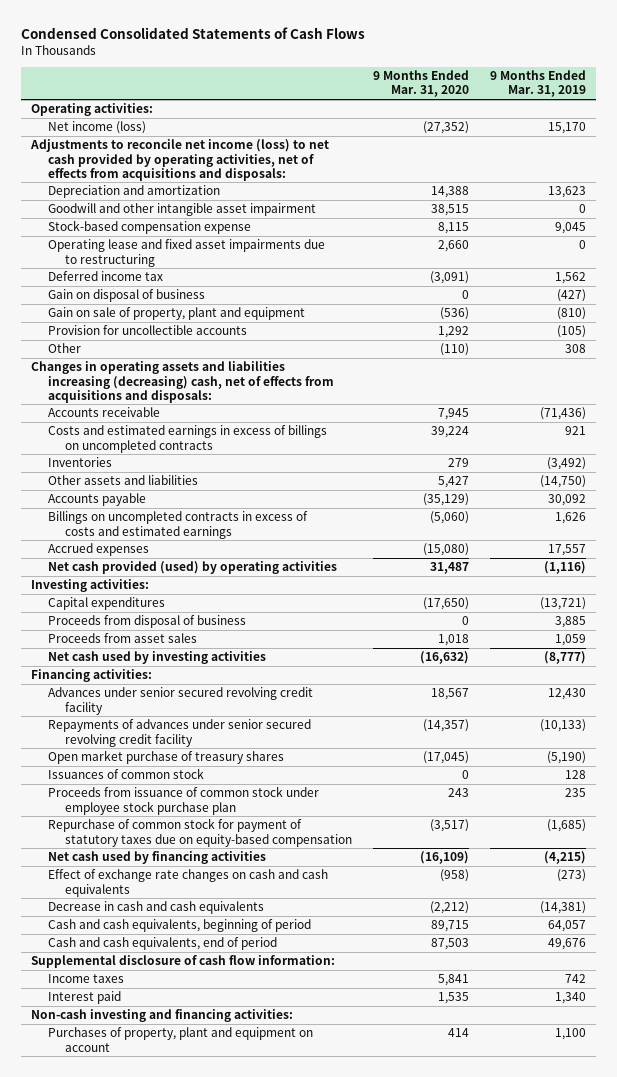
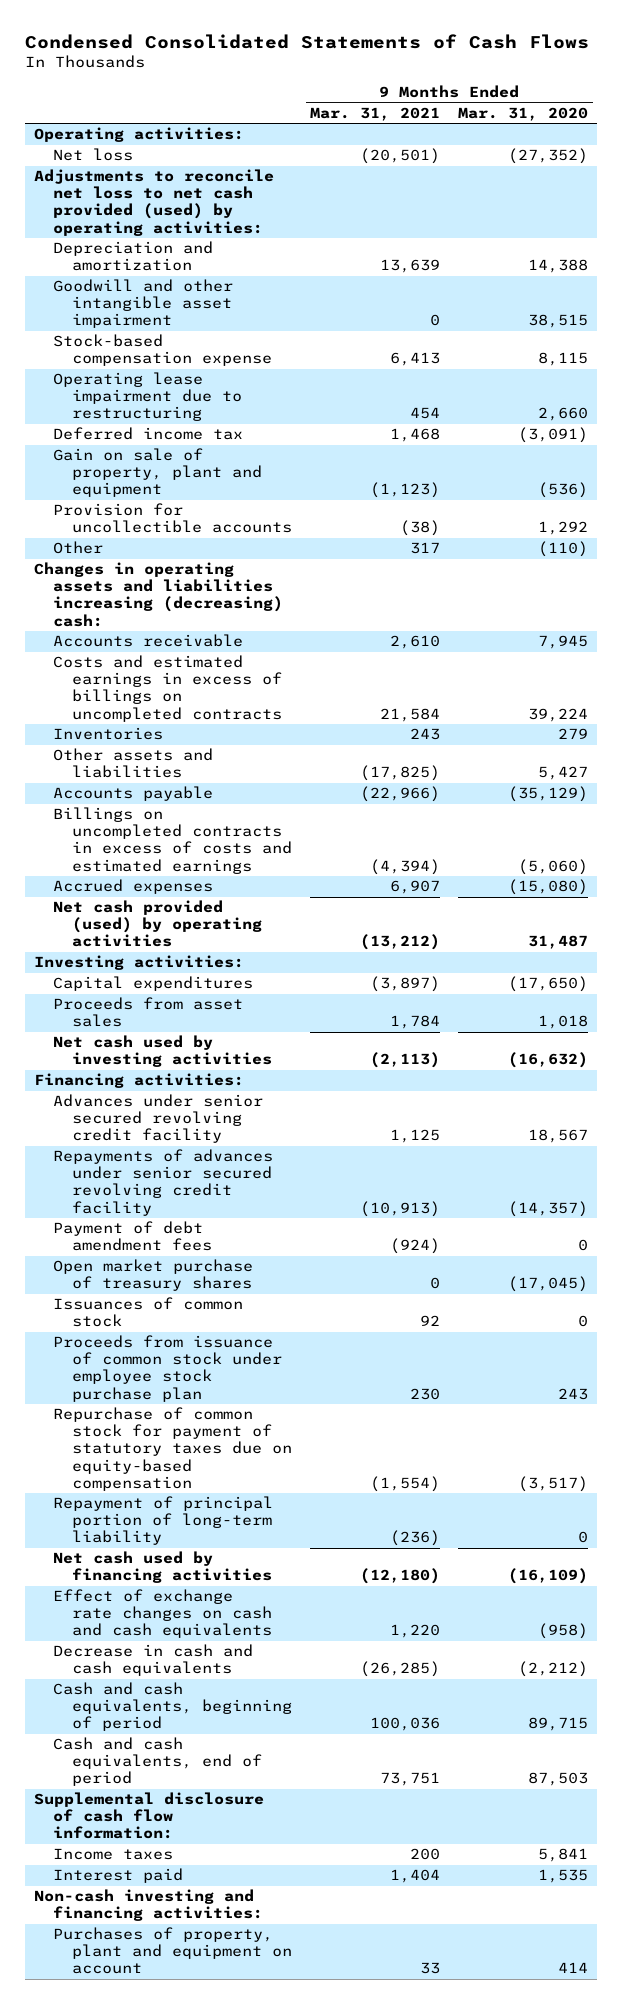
- | 9 Months Ended Mar. 31, 2020 | 9 Months Ended Mar. 31, 2019
+ | 9 Months Ended Mar. 31, 2021 | 9 Months Ended Mar. 31, 2020
- Net income (loss) | (27,352) | 15,170
- Adjustments to reconcile net income (loss) to net cash provided by operating activities, net of effects from acquisitions and disposals:
+ Net loss | (20,501) | (27,352)
+ Adjustments to reconcile net loss to net cash provided (used) by operating activities:
- Operating lease and fixed asset impairments due to restructuring | 2,660 | 0
+ Operating lease impairment due to restructuring | 454 | 2,660
- Gain on disposal of business | 0 | (427)
- Changes in operating assets and liabilities increasing (decreasing) cash, net of effects from acquisitions and disposals:
+ Changes in operating assets and liabilities increasing (decreasing) cash:
- Proceeds from disposal of business | 0 | 3,885
+ Payment of debt amendment fees | (924) | 0
+ Repayment of principal portion of long-term liability | (236) | 0

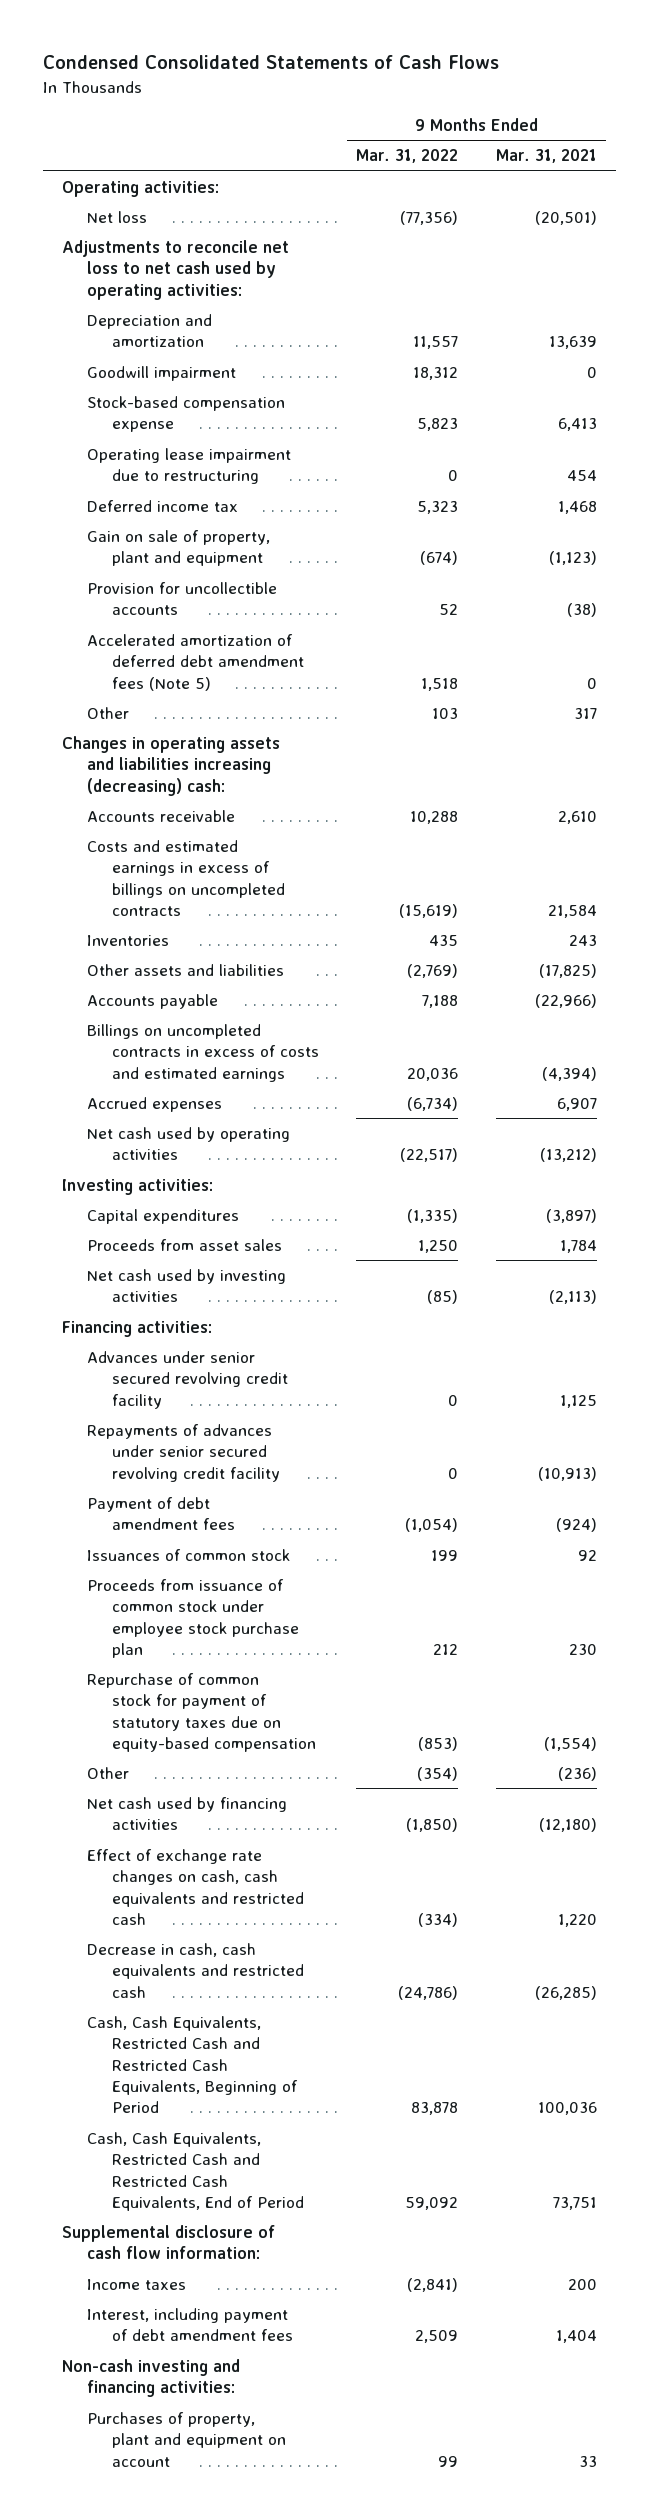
- | 9 Months Ended Mar. 31, 2021 | 9 Months Ended Mar. 31, 2020
+ | 9 Months Ended Mar. 31, 2022 | 9 Months Ended Mar. 31, 2021
- Adjustments to reconcile net loss to net cash provided (used) by operating activities:
+ Adjustments to reconcile net loss to net cash used by operating activities:
- Goodwill and other intangible asset impairment | 0 | 38,515
+ Goodwill impairment | 18,312 | 0
+ Accelerated amortization of deferred debt amendment fees (Note 5) | 1,518 | 0
- Net cash provided (used) by operating activities | (13,212) | 31,487
+ Net cash used by operating activities | (22,517) | (13,212)
- Open market purchase of treasury shares | 0 | (17,045)
- Repayment of principal portion of long-term liability | (236) | 0
+ Other | (354) | (236)
- Effect of exchange rate changes on cash and cash equivalents | 1,220 | (958)
- Decrease in cash and cash equivalents | (26,285) | (2,212)
- Cash and cash equivalents, beginning of period | 100,036 | 89,715
- Cash and cash equivalents, end of period | 73,751 | 87,503
+ Effect of exchange rate changes on cash, cash equivalents and restricted cash | (334) | 1,220
+ Decrease in cash, cash equivalents and restricted cash | (24,786) | (26,285)
+ Cash, Cash Equivalents, Restricted Cash and Restricted Cash Equivalents, Beginning of Period | 83,878 | 100,036
+ Cash, Cash Equivalents, Restricted Cash and Restricted Cash Equivalents, End of Period | 59,092 | 73,751
- Interest paid | 1,404 | 1,535
+ Interest, including payment of debt amendment fees | 2,509 | 1,404

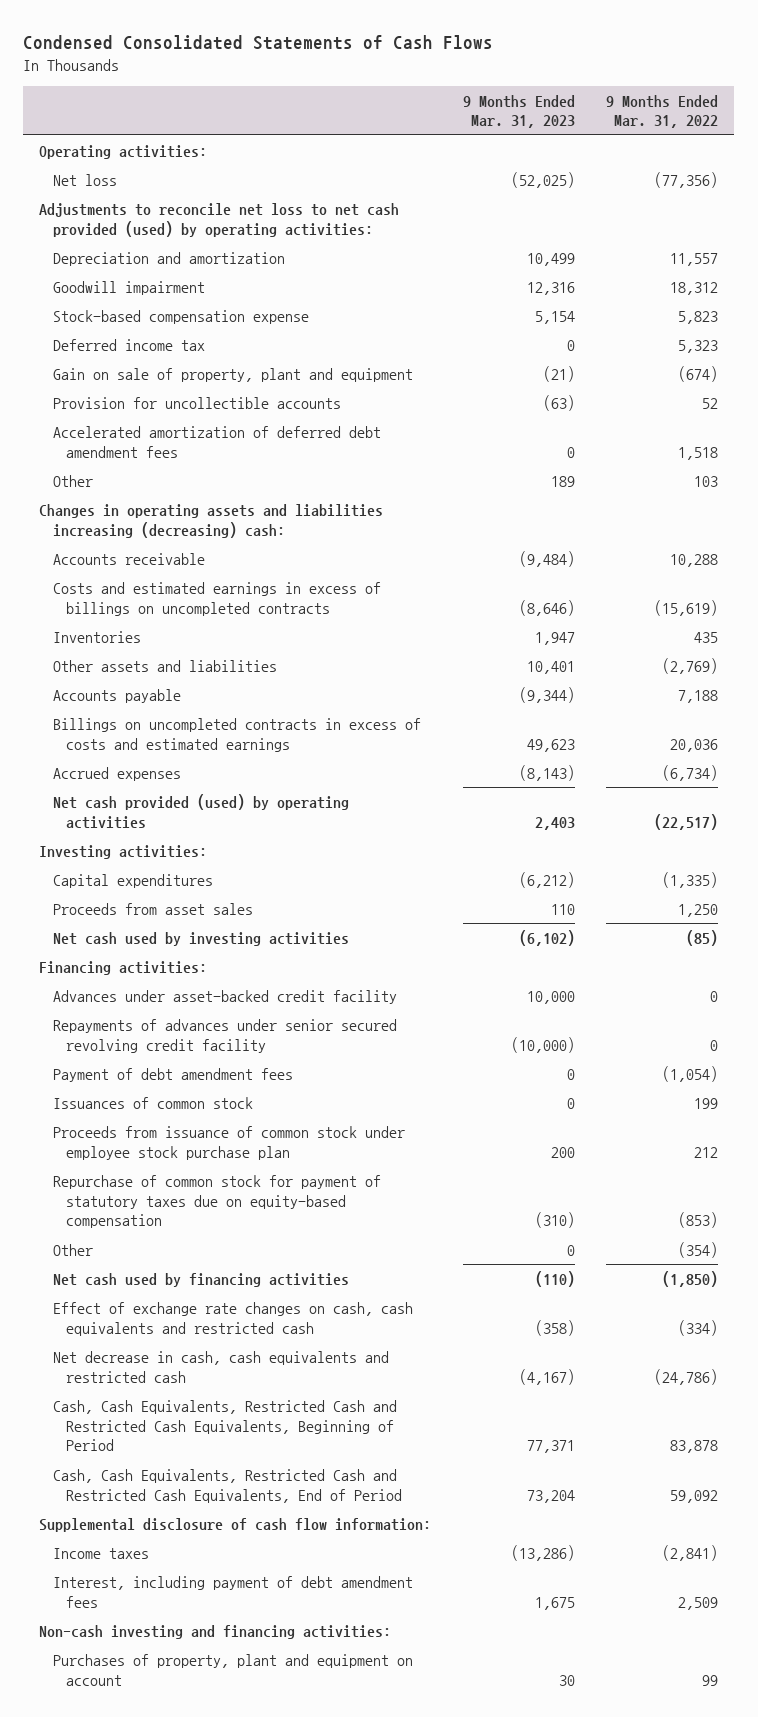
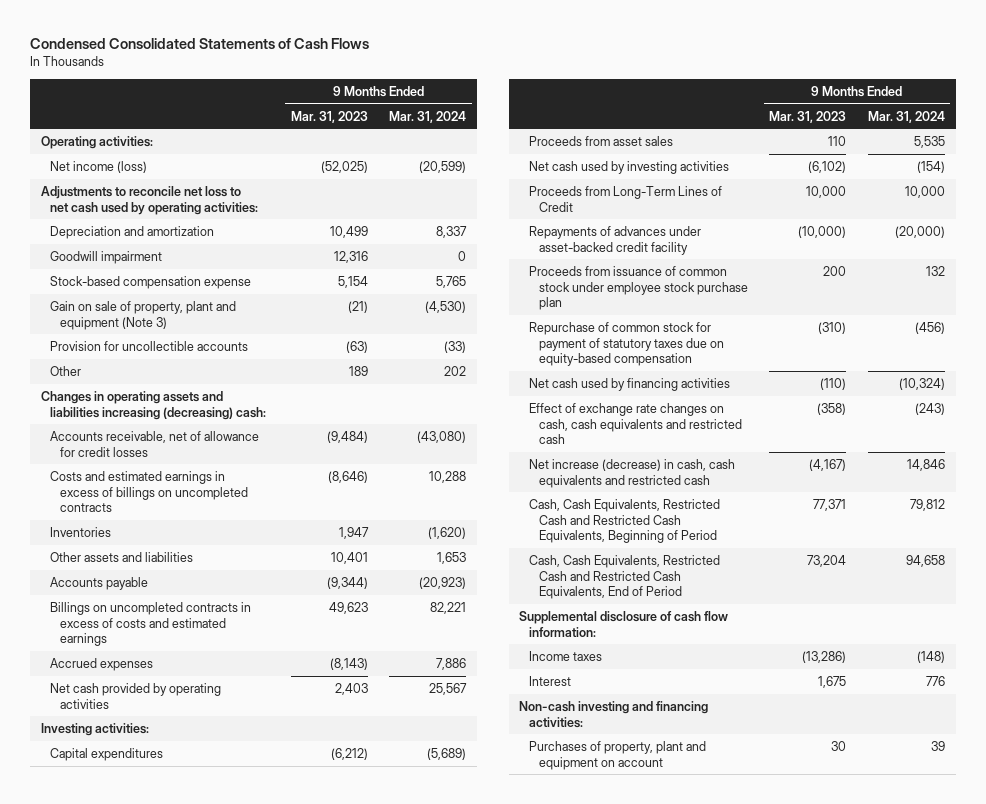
- | 9 Months Ended Mar. 31, 2023 | 9 Months Ended Mar. 31, 2022
+ | 9 Months Ended Mar. 31, 2023 | 9 Months Ended Mar. 31, 2024
- Net loss | (52,025) | (77,356)
- Adjustments to reconcile net loss to net cash provided (used) by operating activities:
+ Net income (loss) | (52,025) | (20,599)
+ Adjustments to reconcile net loss to net cash used by operating activities:
- Deferred income tax | 0 | 5,323
- Gain on sale of property, plant and equipment | (21) | (674)
+ Gain on sale of property, plant and equipment (Note 3) | (21) | (4,530)
- Accelerated amortization of deferred debt amendment fees | 0 | 1,518
- Accounts receivable | (9,484) | 10,288
+ Accounts receivable, net of allowance for credit losses | (9,484) | (43,080)
- Net cash provided (used) by operating activities | 2,403 | (22,517)
+ Net cash provided by operating activities | 2,403 | 25,567
- Financing activities:
- Advances under asset-backed credit facility | 10,000 | 0
- Repayments of advances under senior secured revolving credit facility | (10,000) | 0
- Payment of debt amendment fees | 0 | (1,054)
- Issuances of common stock | 0 | 199
+ Proceeds from Long-Term Lines of Credit | 10,000 | 10,000
+ Repayments of advances under asset-backed credit facility | (10,000) | (20,000)
- Other | 0 | (354)
- Net decrease in cash, cash equivalents and restricted cash | (4,167) | (24,786)
+ Net increase (decrease) in cash, cash equivalents and restricted cash | (4,167) | 14,846
- Interest, including payment of debt amendment fees | 1,675 | 2,509
+ Interest | 1,675 | 776

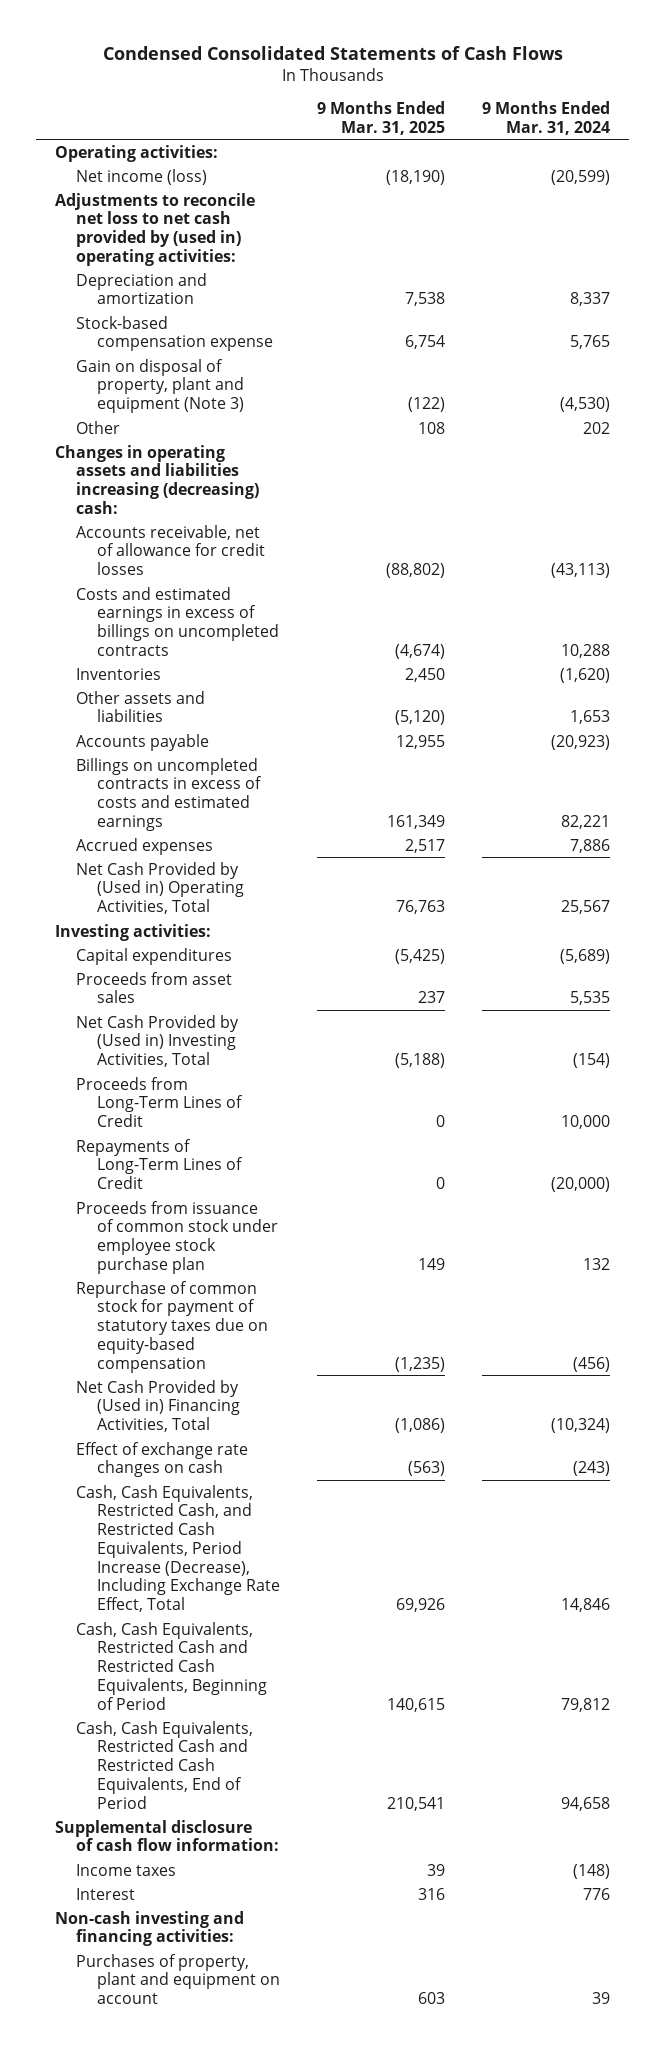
- | 9 Months Ended Mar. 31, 2023 | 9 Months Ended Mar. 31, 2024
+ | 9 Months Ended Mar. 31, 2025 | 9 Months Ended Mar. 31, 2024
- Adjustments to reconcile net loss to net cash used by operating activities:
+ Adjustments to reconcile net loss to net cash provided by (used in) operating activities:
- Goodwill impairment | 12,316 | 0
- Gain on sale of property, plant and equipment (Note 3) | (21) | (4,530)
- Provision for uncollectible accounts | (63) | (33)
+ Gain on disposal of property, plant and equipment (Note 3) | (122) | (4,530)
- Accounts receivable, net of allowance for credit losses | (9,484) | (43,080)
+ Accounts receivable, net of allowance for credit losses | (88,802) | (43,113)
- Net cash provided by operating activities | 2,403 | 25,567
+ Net Cash Provided by (Used in) Operating Activities, Total | 76,763 | 25,567
- Net cash used by investing activities | (6,102) | (154)
+ Net Cash Provided by (Used in) Investing Activities, Total | (5,188) | (154)
- Repayments of advances under asset-backed credit facility | (10,000) | (20,000)
+ Repayments of Long-Term Lines of Credit | 0 | (20,000)
- Net cash used by financing activities | (110) | (10,324)
- Effect of exchange rate changes on cash, cash equivalents and restricted cash | (358) | (243)
- Net increase (decrease) in cash, cash equivalents and restricted cash | (4,167) | 14,846
+ Net Cash Provided by (Used in) Financing Activities, Total | (1,086) | (10,324)
+ Effect of exchange rate changes on cash | (563) | (243)
+ Cash, Cash Equivalents, Restricted Cash, and Restricted Cash Equivalents, Period Increase (Decrease), Including Exchange Rate Effect, Total | 69,926 | 14,846

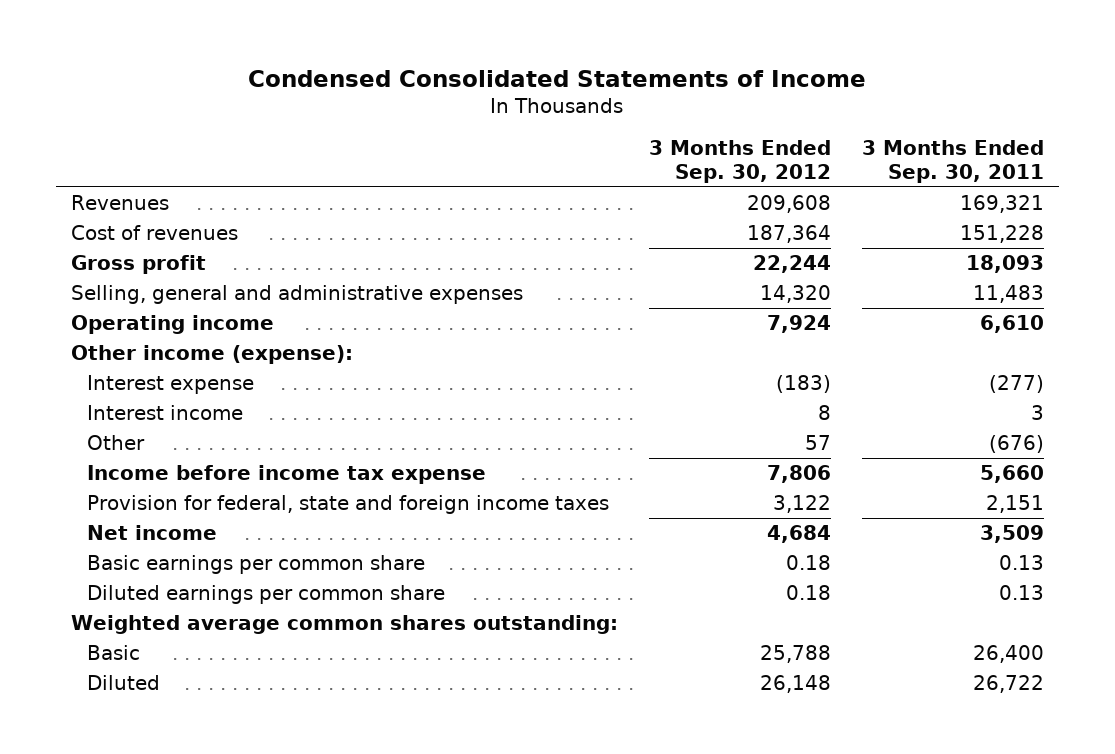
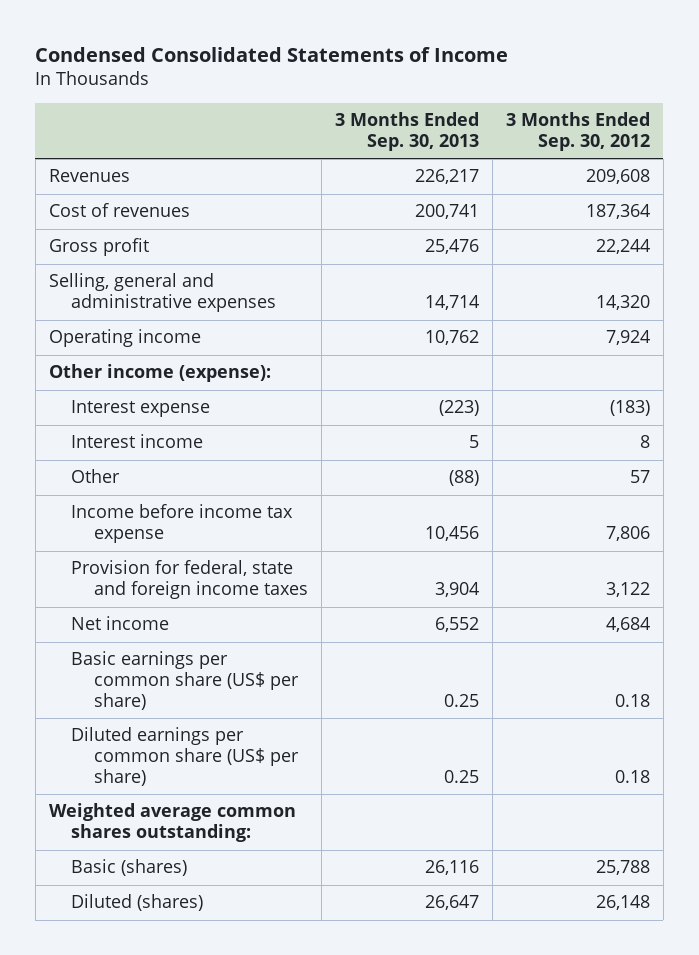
- | 3 Months Ended Sep. 30, 2012 | 3 Months Ended Sep. 30, 2011
+ | 3 Months Ended Sep. 30, 2013 | 3 Months Ended Sep. 30, 2012
- Basic earnings per common share | 0.18 | 0.13
- Diluted earnings per common share | 0.18 | 0.13
+ Basic earnings per common share (US$ per share) | 0.25 | 0.18
+ Diluted earnings per common share (US$ per share) | 0.25 | 0.18
- Basic | 25,788 | 26,400
- Diluted | 26,148 | 26,722
+ Basic (shares) | 26,116 | 25,788
+ Diluted (shares) | 26,647 | 26,148

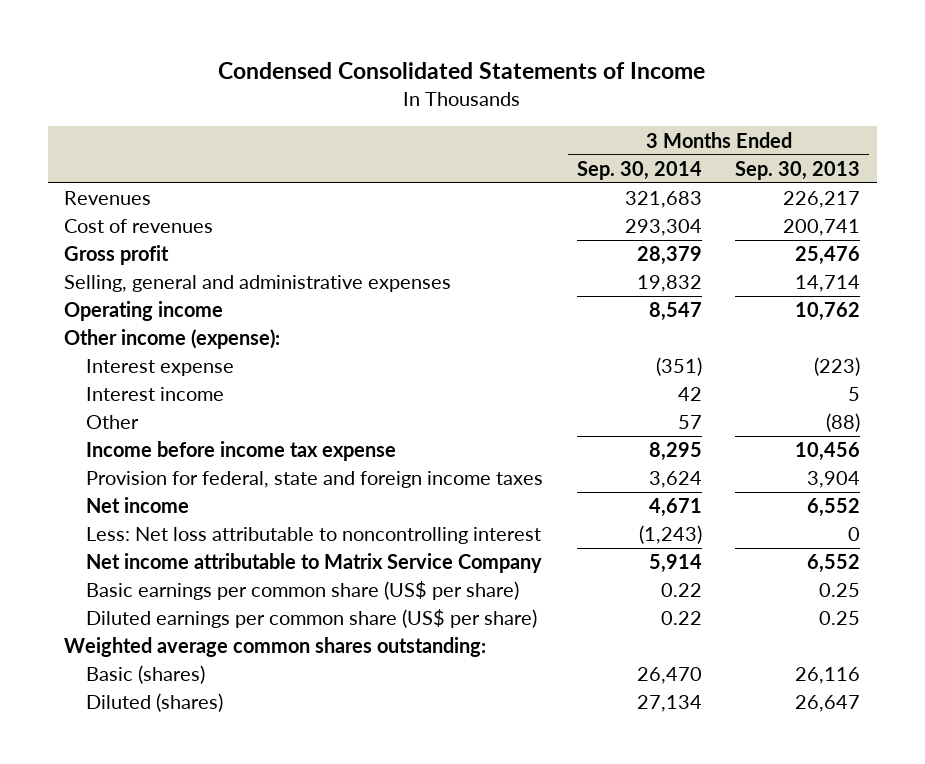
- | 3 Months Ended Sep. 30, 2013 | 3 Months Ended Sep. 30, 2012
+ | 3 Months Ended Sep. 30, 2014 | 3 Months Ended Sep. 30, 2013
+ Less: Net loss attributable to noncontrolling interest | (1,243) | 0
+ Net income attributable to Matrix Service Company | 5,914 | 6,552

